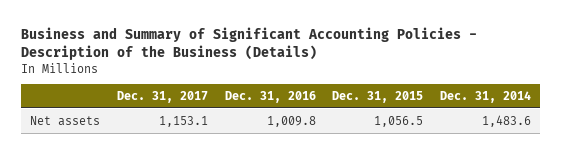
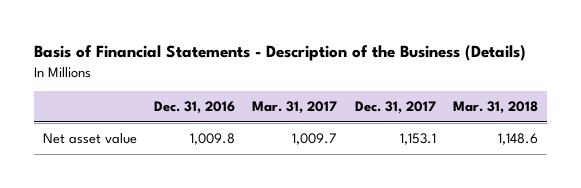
- Business and Summary of Significant Accounting Policies - Description of the Business (Details)
+ Basis of Financial Statements - Description of the Business (Details)
- | Dec. 31, 2017 | Dec. 31, 2016 | Dec. 31, 2015 | Dec. 31, 2014
+ | Dec. 31, 2016 | Mar. 31, 2017 | Dec. 31, 2017 | Mar. 31, 2018
- Net assets | 1,153.1 | 1,009.8 | 1,056.5 | 1,483.6
+ Net asset value | 1,009.8 | 1,009.7 | 1,153.1 | 1,148.6

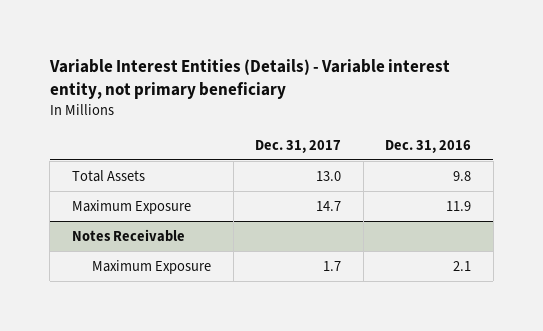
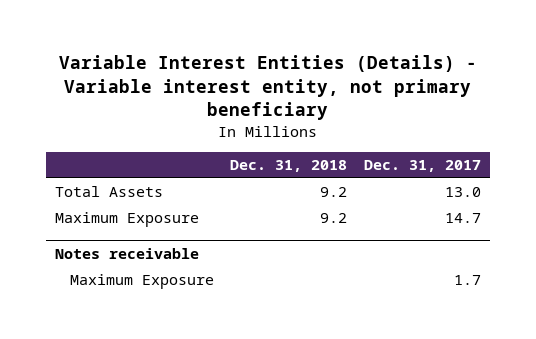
- | Dec. 31, 2017 | Dec. 31, 2016
+ | Dec. 31, 2018 | Dec. 31, 2017
- Notes Receivable
+ Notes receivable

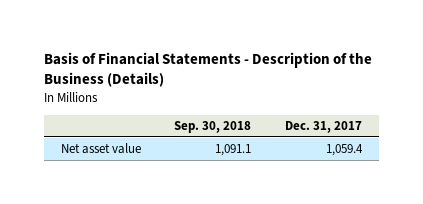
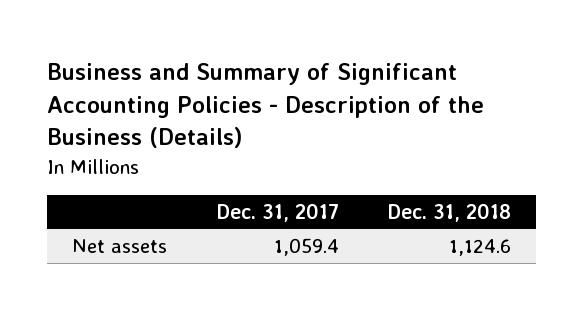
- Basis of Financial Statements - Description of the Business (Details)
+ Business and Summary of Significant Accounting Policies - Description of the Business (Details)
- | Sep. 30, 2018 | Dec. 31, 2017
+ | Dec. 31, 2017 | Dec. 31, 2018
- Net asset value | 1,091.1 | 1,059.4
+ Net assets | 1,059.4 | 1,124.6

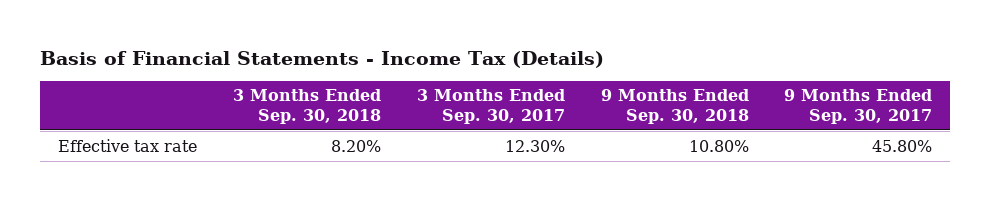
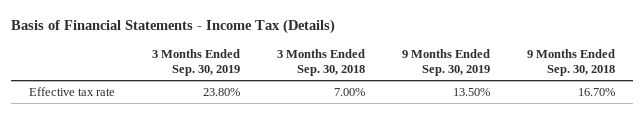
- | 3 Months Ended Sep. 30, 2018 | 3 Months Ended Sep. 30, 2017 | 9 Months Ended Sep. 30, 2018 | 9 Months Ended Sep. 30, 2017
+ | 3 Months Ended Sep. 30, 2019 | 3 Months Ended Sep. 30, 2018 | 9 Months Ended Sep. 30, 2019 | 9 Months Ended Sep. 30, 2018
- Effective tax rate | 8.20% | 12.30% | 10.80% | 45.80%
+ Effective tax rate | 23.80% | 7.00% | 13.50% | 16.70%

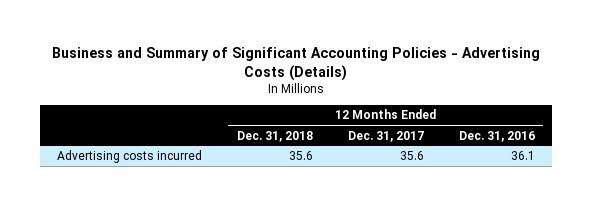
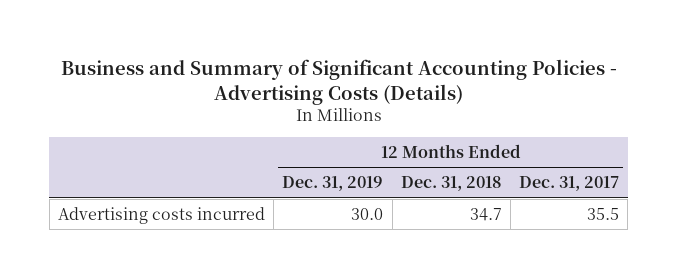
- | 12 Months Ended Dec. 31, 2018 | 12 Months Ended Dec. 31, 2017 | 12 Months Ended Dec. 31, 2016
+ | 12 Months Ended Dec. 31, 2019 | 12 Months Ended Dec. 31, 2018 | 12 Months Ended Dec. 31, 2017
- Advertising costs incurred | 35.6 | 35.6 | 36.1
+ Advertising costs incurred | 30.0 | 34.7 | 35.5

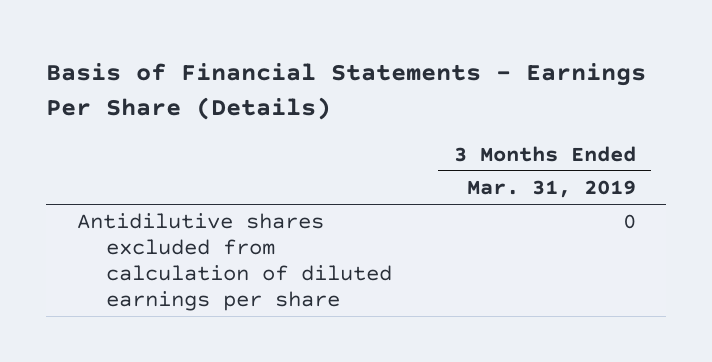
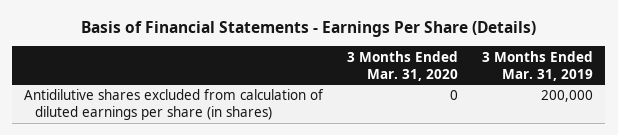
- | 3 Months Ended Mar. 31, 2019
+ | 3 Months Ended Mar. 31, 2020 | 3 Months Ended Mar. 31, 2019
- Antidilutive shares excluded from calculation of diluted earnings per share | 0
+ Antidilutive shares excluded from calculation of diluted earnings per share (in shares) | 0 | 200,000

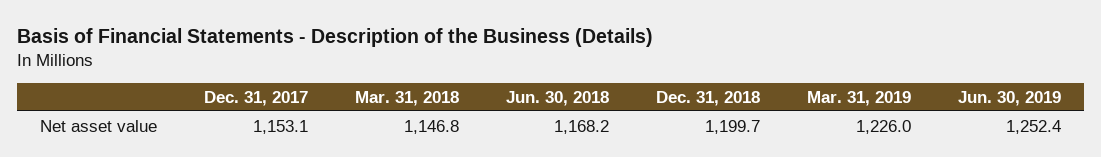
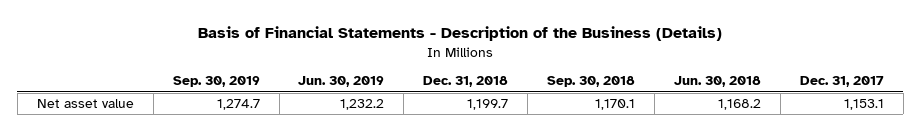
- | Dec. 31, 2017 | Mar. 31, 2018 | Jun. 30, 2018 | Dec. 31, 2018 | Mar. 31, 2019 | Jun. 30, 2019
+ | Sep. 30, 2019 | Jun. 30, 2019 | Dec. 31, 2018 | Sep. 30, 2018 | Jun. 30, 2018 | Dec. 31, 2017
- Net asset value | 1,153.1 | 1,146.8 | 1,168.2 | 1,199.7 | 1,226.0 | 1,252.4
+ Net asset value | 1,274.7 | 1,232.2 | 1,199.7 | 1,170.1 | 1,168.2 | 1,153.1

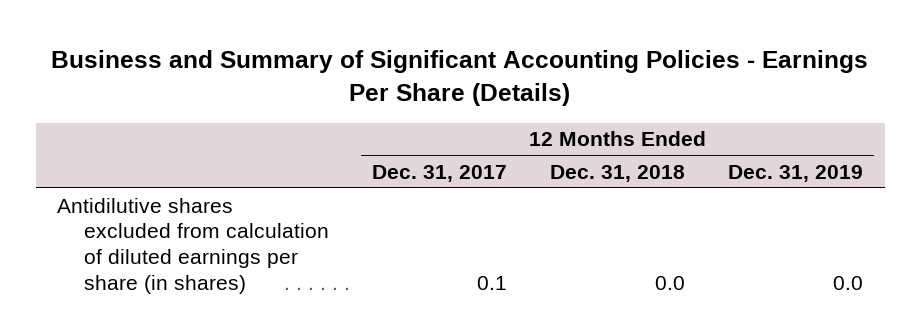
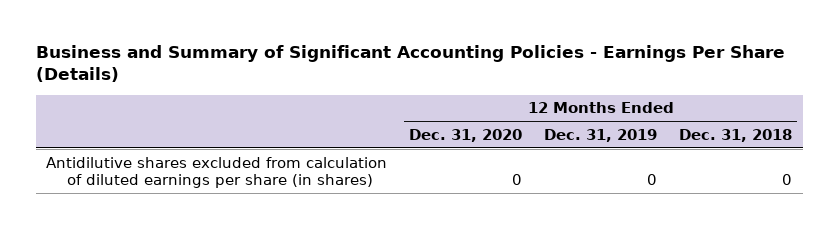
- | 12 Months Ended Dec. 31, 2017 | 12 Months Ended Dec. 31, 2018 | 12 Months Ended Dec. 31, 2019
+ | 12 Months Ended Dec. 31, 2020 | 12 Months Ended Dec. 31, 2019 | 12 Months Ended Dec. 31, 2018
- Antidilutive shares excluded from calculation of diluted earnings per share (in shares) | 0.1 | 0.0 | 0.0
+ Antidilutive shares excluded from calculation of diluted earnings per share (in shares) | 0 | 0 | 0

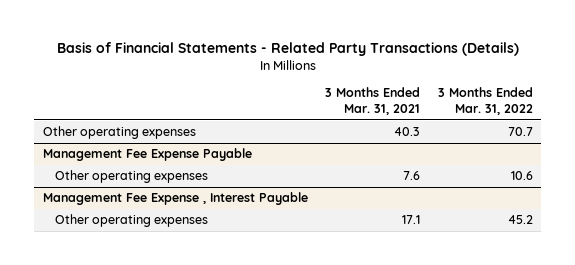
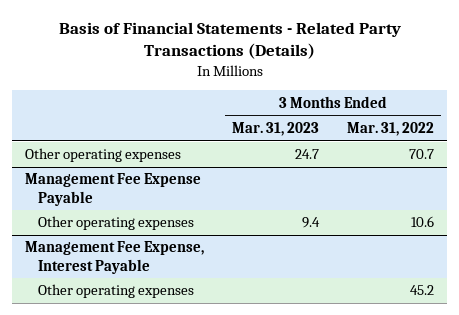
- | 3 Months Ended Mar. 31, 2021 | 3 Months Ended Mar. 31, 2022
+ | 3 Months Ended Mar. 31, 2023 | 3 Months Ended Mar. 31, 2022
- Management Fee Expense , Interest Payable
+ Management Fee Expense, Interest Payable

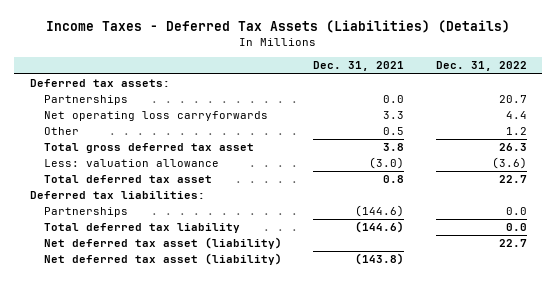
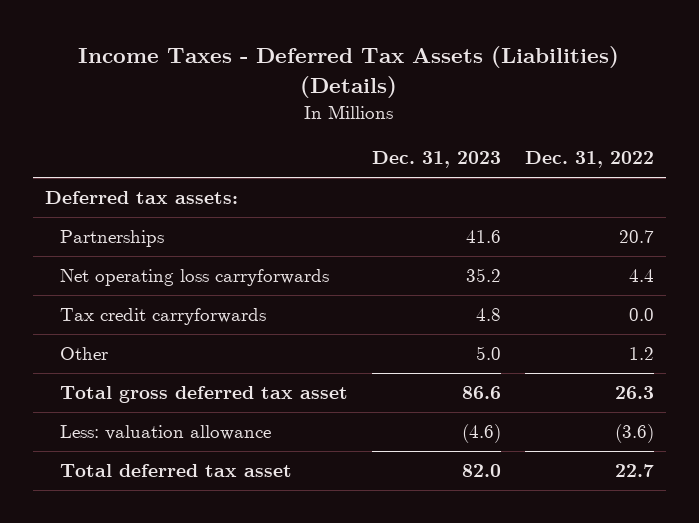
- | Dec. 31, 2021 | Dec. 31, 2022
+ | Dec. 31, 2023 | Dec. 31, 2022
+ Tax credit carryforwards | 4.8 | 0.0
- Deferred tax liabilities:
- Partnerships | (144.6) | 0.0
- Total deferred tax liability | (144.6) | 0.0
- Net deferred tax asset (liability) | | 22.7
- Net deferred tax asset (liability) | (143.8) |

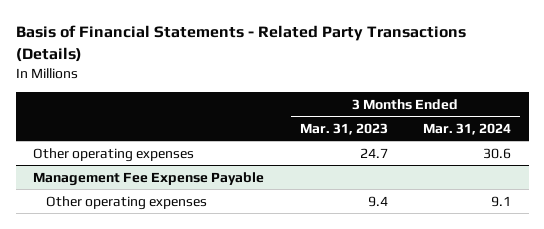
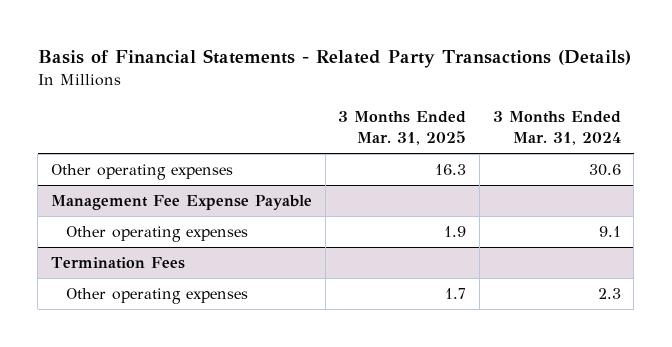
- | 3 Months Ended Mar. 31, 2023 | 3 Months Ended Mar. 31, 2024
+ | 3 Months Ended Mar. 31, 2025 | 3 Months Ended Mar. 31, 2024
+ Termination Fees
+ Other operating expenses | 1.7 | 2.3

